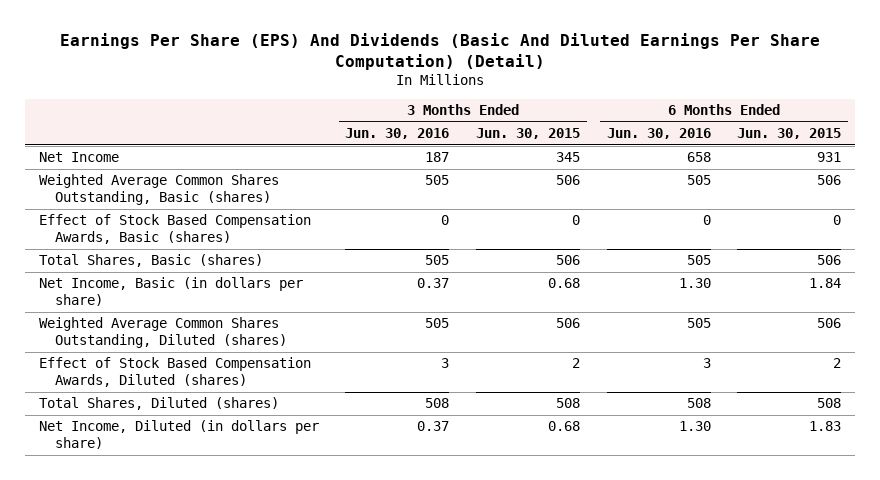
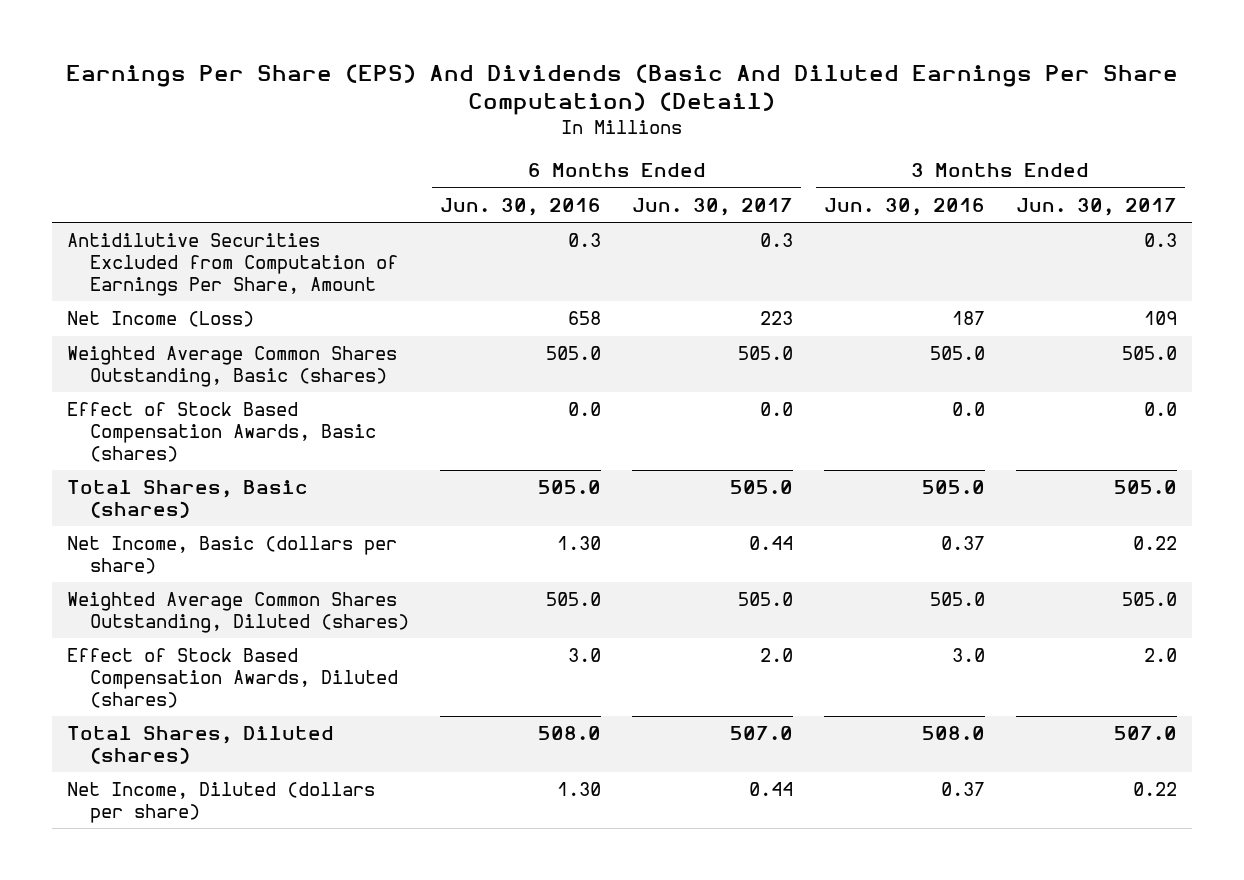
- | 3 Months Ended Jun. 30, 2016 | 3 Months Ended Jun. 30, 2015 | 6 Months Ended Jun. 30, 2016 | 6 Months Ended Jun. 30, 2015
+ | 6 Months Ended Jun. 30, 2016 | 6 Months Ended Jun. 30, 2017 | 3 Months Ended Jun. 30, 2016 | 3 Months Ended Jun. 30, 2017
- Net Income | 187 | 345 | 658 | 931
- Weighted Average Common Shares Outstanding, Basic (shares) | 505 | 506 | 505 | 506
- Effect of Stock Based Compensation Awards, Basic (shares) | 0 | 0 | 0 | 0
- Total Shares, Basic (shares) | 505 | 506 | 505 | 506
- Net Income, Basic (in dollars per share) | 0.37 | 0.68 | 1.30 | 1.84
- Weighted Average Common Shares Outstanding, Diluted (shares) | 505 | 506 | 505 | 506
- Effect of Stock Based Compensation Awards, Diluted (shares) | 3 | 2 | 3 | 2
- Total Shares, Diluted (shares) | 508 | 508 | 508 | 508
- Net Income, Diluted (in dollars per share) | 0.37 | 0.68 | 1.30 | 1.83
+ Antidilutive Securities Excluded from Computation of Earnings Per Share, Amount | 0.3 | 0.3 | | 0.3
+ Net Income (Loss) | 658 | 223 | 187 | 109
+ Weighted Average Common Shares Outstanding, Basic (shares) | 505.0 | 505.0 | 505.0 | 505.0
+ Effect of Stock Based Compensation Awards, Basic (shares) | 0.0 | 0.0 | 0.0 | 0.0
+ Total Shares, Basic (shares) | 505.0 | 505.0 | 505.0 | 505.0
+ Net Income, Basic (dollars per share) | 1.30 | 0.44 | 0.37 | 0.22
+ Weighted Average Common Shares Outstanding, Diluted (shares) | 505.0 | 505.0 | 505.0 | 505.0
+ Effect of Stock Based Compensation Awards, Diluted (shares) | 3.0 | 2.0 | 3.0 | 2.0
+ Total Shares, Diluted (shares) | 508.0 | 507.0 | 508.0 | 507.0
+ Net Income, Diluted (dollars per share) | 1.30 | 0.44 | 0.37 | 0.22

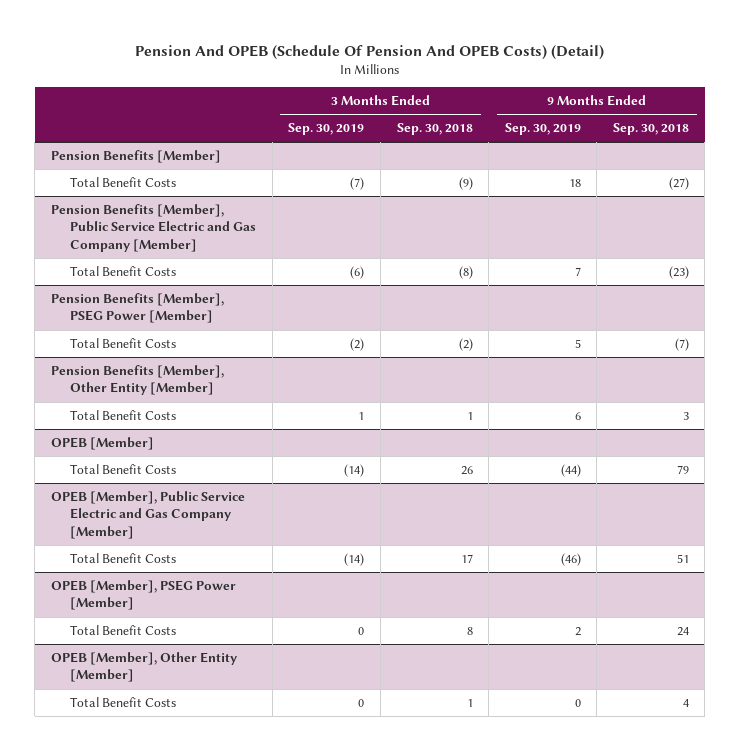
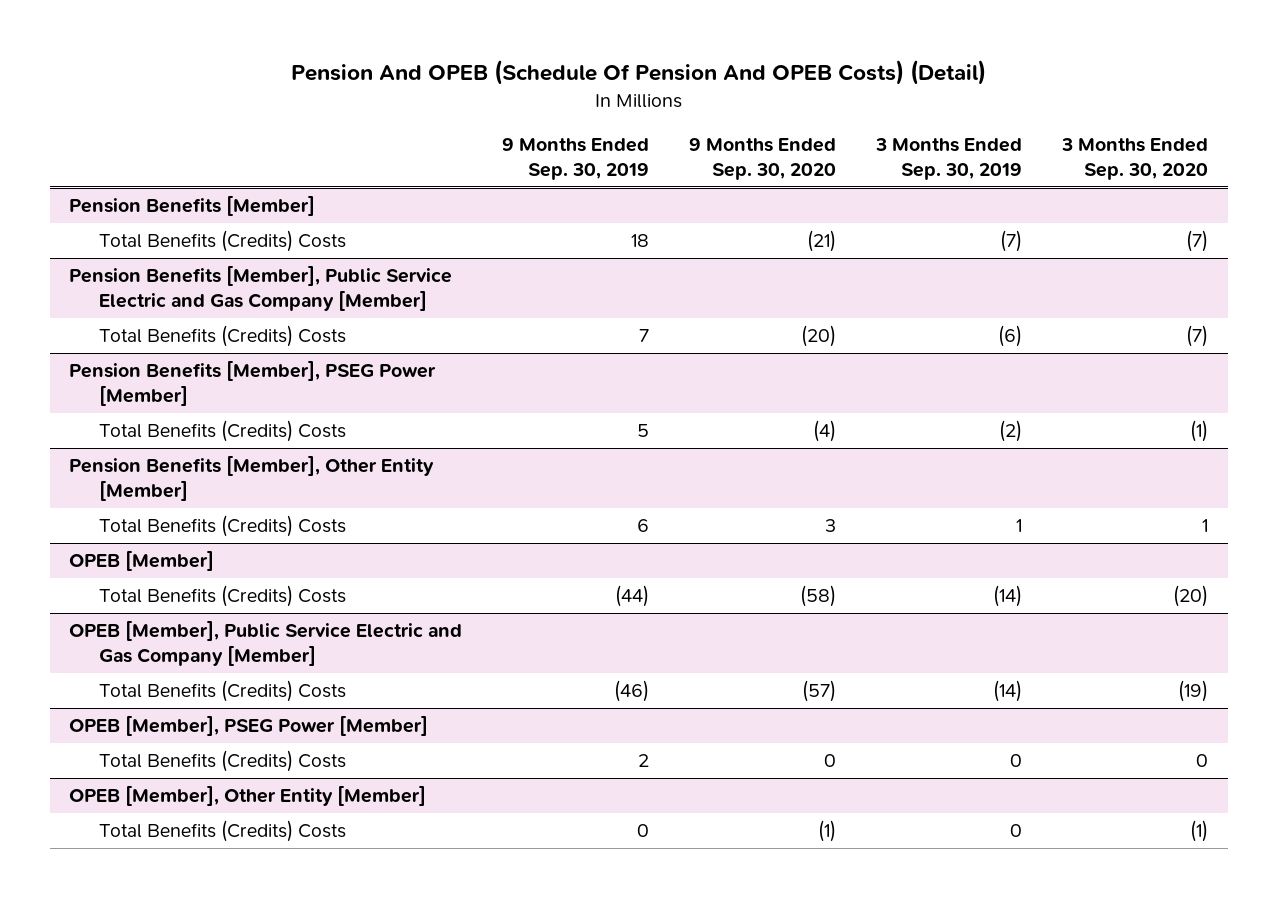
- | 3 Months Ended Sep. 30, 2019 | 3 Months Ended Sep. 30, 2018 | 9 Months Ended Sep. 30, 2019 | 9 Months Ended Sep. 30, 2018
+ | 9 Months Ended Sep. 30, 2019 | 9 Months Ended Sep. 30, 2020 | 3 Months Ended Sep. 30, 2019 | 3 Months Ended Sep. 30, 2020
@ Pension Benefits [Member]
- Total Benefit Costs | (7) | (9) | 18 | (27)
+ Total Benefits (Credits) Costs | 18 | (21) | (7) | (7)
@ Pension Benefits [Member], Public Service Electric and Gas Company [Member]
- Total Benefit Costs | (6) | (8) | 7 | (23)
+ Total Benefits (Credits) Costs | 7 | (20) | (6) | (7)
@ Pension Benefits [Member], PSEG Power [Member]
- Total Benefit Costs | (2) | (2) | 5 | (7)
+ Total Benefits (Credits) Costs | 5 | (4) | (2) | (1)
@ Pension Benefits [Member], Other Entity [Member]
- Total Benefit Costs | 1 | 1 | 6 | 3
+ Total Benefits (Credits) Costs | 6 | 3 | 1 | 1
@ OPEB [Member]
- Total Benefit Costs | (14) | 26 | (44) | 79
+ Total Benefits (Credits) Costs | (44) | (58) | (14) | (20)
@ OPEB [Member], Public Service Electric and Gas Company [Member]
- Total Benefit Costs | (14) | 17 | (46) | 51
+ Total Benefits (Credits) Costs | (46) | (57) | (14) | (19)
@ OPEB [Member], PSEG Power [Member]
- Total Benefit Costs | 0 | 8 | 2 | 24
+ Total Benefits (Credits) Costs | 2 | 0 | 0 | 0
@ OPEB [Member], Other Entity [Member]
- Total Benefit Costs | 0 | 1 | 0 | 4
+ Total Benefits (Credits) Costs | 0 | (1) | 0 | (1)

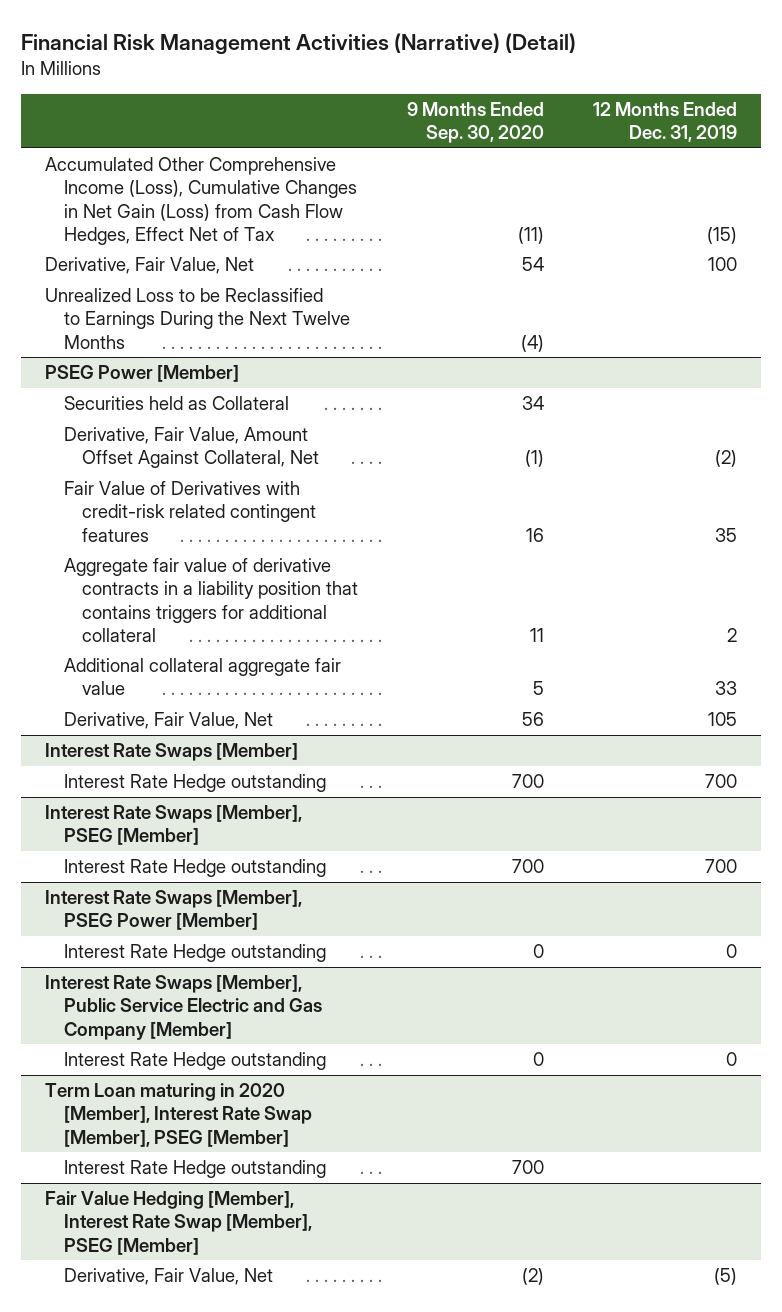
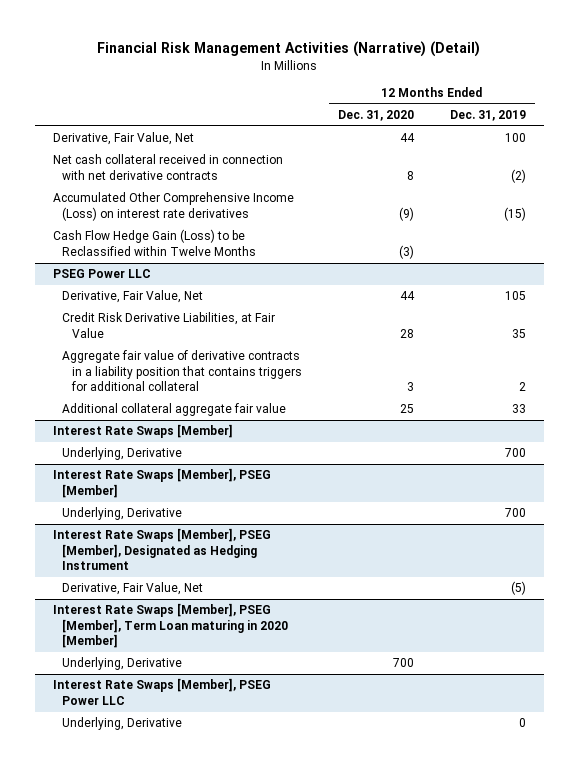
- | 9 Months Ended Sep. 30, 2020 | 12 Months Ended Dec. 31, 2019
+ | 12 Months Ended Dec. 31, 2020 | 12 Months Ended Dec. 31, 2019
- Accumulated Other Comprehensive Income (Loss), Cumulative Changes in Net Gain (Loss) from Cash Flow Hedges, Effect Net of Tax | (11) | (15)
- Unrealized Loss to be Reclassified to Earnings During the Next Twelve Months | (4) |
- PSEG Power [Member]
- Securities held as Collateral | 34 |
- Derivative, Fair Value, Amount Offset Against Collateral, Net | (1) | (2)
- Fair Value of Derivatives with credit-risk related contingent features | 16 | 35
+ Net cash collateral received in connection with net derivative contracts | 8 | (2)
+ Accumulated Other Comprehensive Income (Loss) on interest rate derivatives | (9) | (15)
+ Cash Flow Hedge Gain (Loss) to be Reclassified within Twelve Months | (3) |
+ PSEG Power LLC
+ Derivative, Fair Value, Net | 44 | 105
+ Credit Risk Derivative Liabilities, at Fair Value | 28 | 35
- Derivative, Fair Value, Net | 56 | 105
@ Interest Rate Swaps [Member]
- Interest Rate Hedge outstanding | 700 | 700
+ Underlying, Derivative | | 700
@ Interest Rate Swaps [Member], PSEG [Member]
- Interest Rate Hedge outstanding | 700 | 700
- Interest Rate Swaps [Member], PSEG Power [Member]
- Interest Rate Hedge outstanding | 0 | 0
- Interest Rate Swaps [Member], Public Service Electric and Gas Company [Member]
- Interest Rate Hedge outstanding | 0 | 0
- Term Loan maturing in 2020 [Member], Interest Rate Swap [Member], PSEG [Member]
- Interest Rate Hedge outstanding | 700 |
- Fair Value Hedging [Member], Interest Rate Swap [Member], PSEG [Member]
@ Interest Rate Swaps [Member], PSEG [Member]
+ Underlying, Derivative | | 700
+ Interest Rate Swaps [Member], PSEG [Member], Designated as Hedging Instrument
+ Interest Rate Swaps [Member], PSEG [Member], Term Loan maturing in 2020 [Member]
+ Underlying, Derivative | 700 |
+ Interest Rate Swaps [Member], PSEG Power LLC
+ Underlying, Derivative | | 0

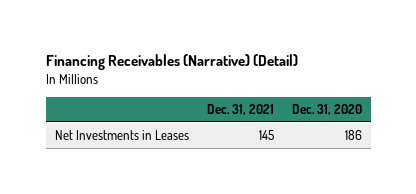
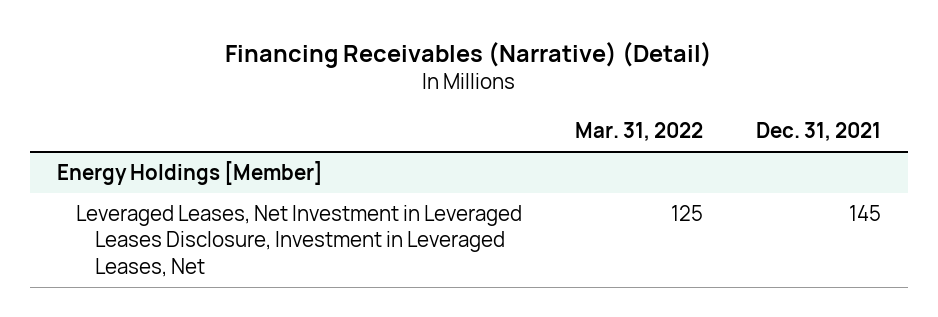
- | Dec. 31, 2021 | Dec. 31, 2020
+ | Mar. 31, 2022 | Dec. 31, 2021
- Net Investments in Leases | 145 | 186
+ Energy Holdings [Member]
+ Leveraged Leases, Net Investment in Leveraged Leases Disclosure, Investment in Leveraged Leases, Net | 125 | 145

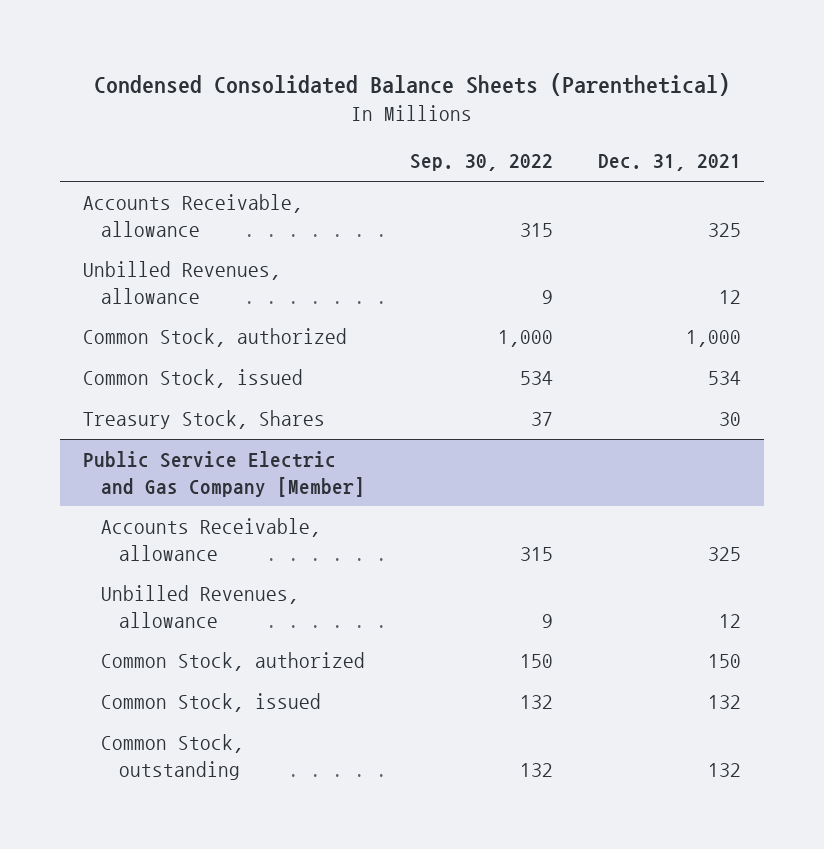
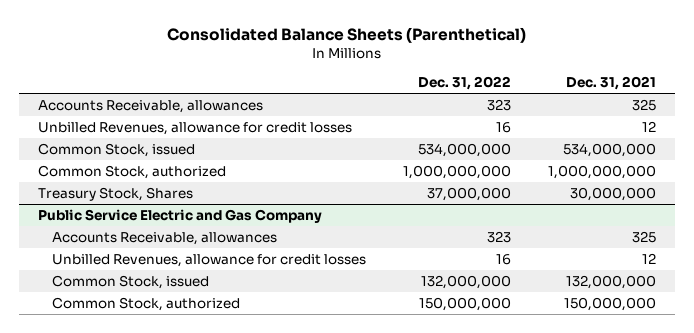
- Condensed Consolidated Balance Sheets (Parenthetical)
+ Consolidated Balance Sheets (Parenthetical)
- | Sep. 30, 2022 | Dec. 31, 2021
+ | Dec. 31, 2022 | Dec. 31, 2021
- Accounts Receivable, allowance | 315 | 325
- Unbilled Revenues, allowance | 9 | 12
- Common Stock, authorized | 1,000 | 1,000
- Common Stock, issued | 534 | 534
- Treasury Stock, Shares | 37 | 30
- Public Service Electric and Gas Company [Member]
- Accounts Receivable, allowance | 315 | 325
- Unbilled Revenues, allowance | 9 | 12
- Common Stock, authorized | 150 | 150
- Common Stock, issued | 132 | 132
- Common Stock, outstanding | 132 | 132
+ Accounts Receivable, allowances | 323 | 325
+ Unbilled Revenues, allowance for credit losses | 16 | 12
+ Common Stock, issued | 534,000,000 | 534,000,000
+ Common Stock, authorized | 1,000,000,000 | 1,000,000,000
+ Treasury Stock, Shares | 37,000,000 | 30,000,000
+ Public Service Electric and Gas Company
+ Accounts Receivable, allowances | 323 | 325
+ Unbilled Revenues, allowance for credit losses | 16 | 12
+ Common Stock, issued | 132,000,000 | 132,000,000
+ Common Stock, authorized | 150,000,000 | 150,000,000

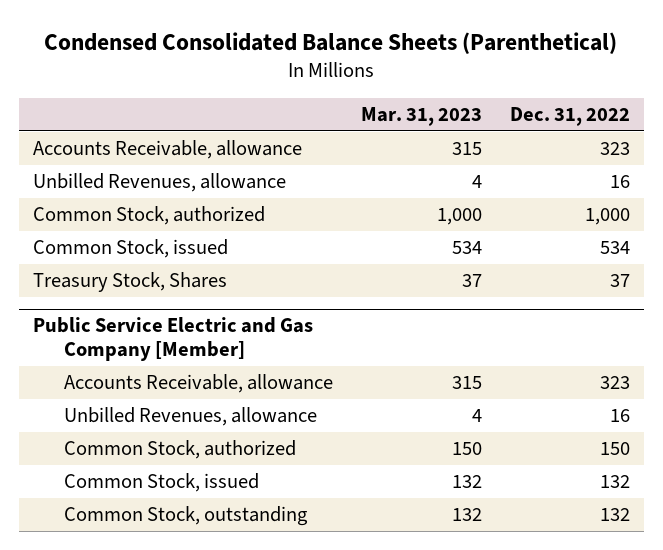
- Consolidated Balance Sheets (Parenthetical)
+ Condensed Consolidated Balance Sheets (Parenthetical)
- | Dec. 31, 2022 | Dec. 31, 2021
+ | Mar. 31, 2023 | Dec. 31, 2022
- Accounts Receivable, allowances | 323 | 325
- Unbilled Revenues, allowance for credit losses | 16 | 12
- Common Stock, issued | 534,000,000 | 534,000,000
- Common Stock, authorized | 1,000,000,000 | 1,000,000,000
- Treasury Stock, Shares | 37,000,000 | 30,000,000
- Public Service Electric and Gas Company
- Accounts Receivable, allowances | 323 | 325
- Unbilled Revenues, allowance for credit losses | 16 | 12
- Common Stock, issued | 132,000,000 | 132,000,000
- Common Stock, authorized | 150,000,000 | 150,000,000
+ Accounts Receivable, allowance | 315 | 323
+ Unbilled Revenues, allowance | 4 | 16
+ Common Stock, authorized | 1,000 | 1,000
+ Common Stock, issued | 534 | 534
+ Treasury Stock, Shares | 37 | 37
+ Public Service Electric and Gas Company [Member]
+ Accounts Receivable, allowance | 315 | 323
+ Unbilled Revenues, allowance | 4 | 16
+ Common Stock, authorized | 150 | 150
+ Common Stock, issued | 132 | 132
+ Common Stock, outstanding | 132 | 132

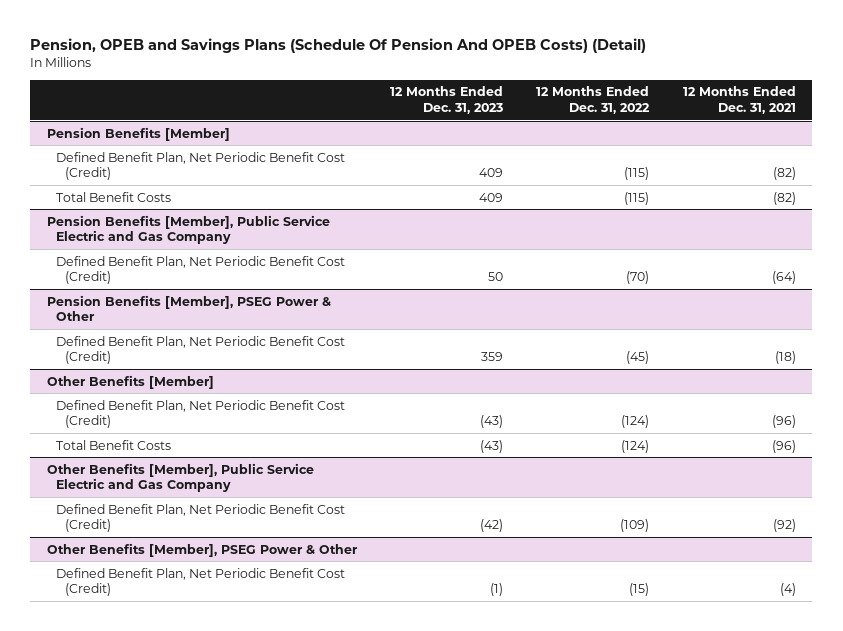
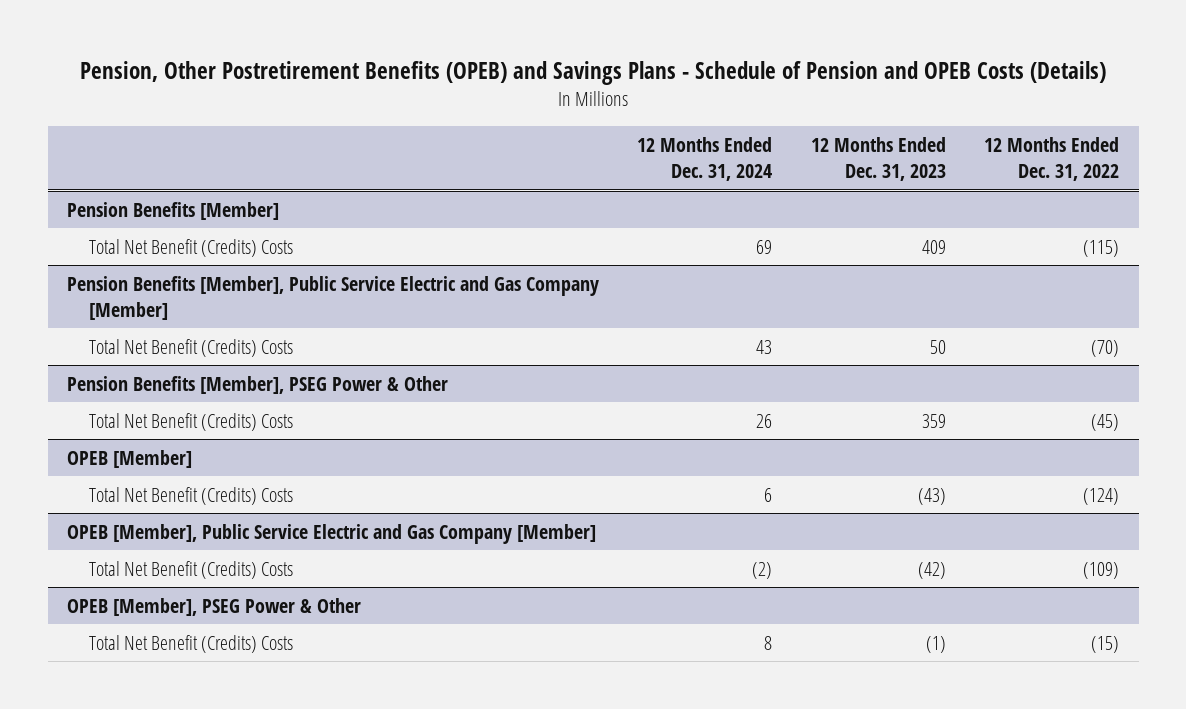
- Pension, OPEB and Savings Plans (Schedule Of Pension And OPEB Costs) (Detail)
+ Pension, Other Postretirement Benefits (OPEB) and Savings Plans - Schedule of Pension and OPEB Costs (Details)
- | 12 Months Ended Dec. 31, 2023 | 12 Months Ended Dec. 31, 2022 | 12 Months Ended Dec. 31, 2021
+ | 12 Months Ended Dec. 31, 2024 | 12 Months Ended Dec. 31, 2023 | 12 Months Ended Dec. 31, 2022
@ Pension Benefits [Member]
- Defined Benefit Plan, Net Periodic Benefit Cost (Credit) | 409 | (115) | (82)
- Total Benefit Costs | 409 | (115) | (82)
- Pension Benefits [Member], Public Service Electric and Gas Company
- Defined Benefit Plan, Net Periodic Benefit Cost (Credit) | 50 | (70) | (64)
@ Pension Benefits [Member]
+ Total Net Benefit (Credits) Costs | 69 | 409 | (115)
+ Pension Benefits [Member], Public Service Electric and Gas Company [Member]
+ Total Net Benefit (Credits) Costs | 43 | 50 | (70)
@ Pension Benefits [Member], PSEG Power & Other
- Defined Benefit Plan, Net Periodic Benefit Cost (Credit) | 359 | (45) | (18)
- Other Benefits [Member]
- Defined Benefit Plan, Net Periodic Benefit Cost (Credit) | (43) | (124) | (96)
- Total Benefit Costs | (43) | (124) | (96)
- Other Benefits [Member], Public Service Electric and Gas Company
- Defined Benefit Plan, Net Periodic Benefit Cost (Credit) | (42) | (109) | (92)
- Other Benefits [Member], PSEG Power & Other
- Defined Benefit Plan, Net Periodic Benefit Cost (Credit) | (1) | (15) | (4)
@ Pension Benefits [Member], PSEG Power & Other
+ Total Net Benefit (Credits) Costs | 26 | 359 | (45)
+ OPEB [Member]
+ Total Net Benefit (Credits) Costs | 6 | (43) | (124)
+ OPEB [Member], Public Service Electric and Gas Company [Member]
+ Total Net Benefit (Credits) Costs | (2) | (42) | (109)
+ OPEB [Member], PSEG Power & Other
+ Total Net Benefit (Credits) Costs | 8 | (1) | (15)

